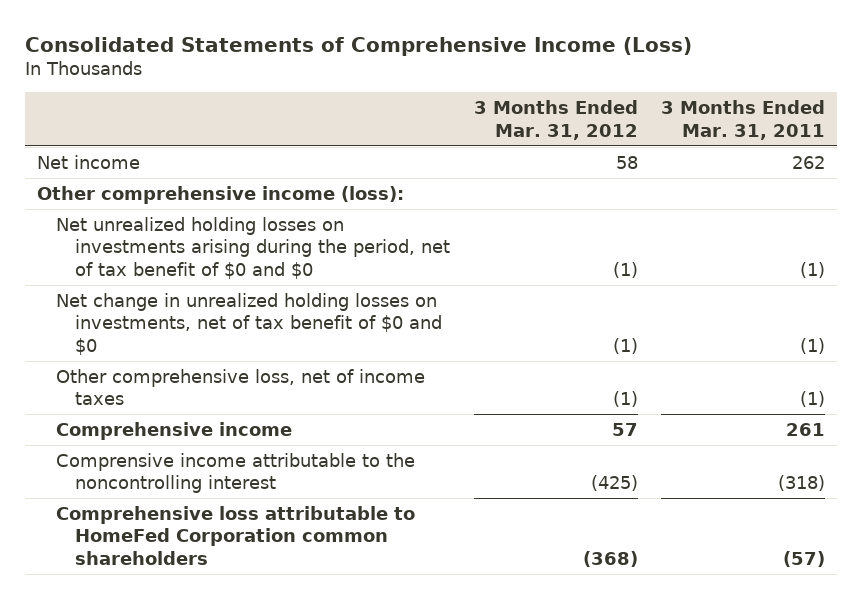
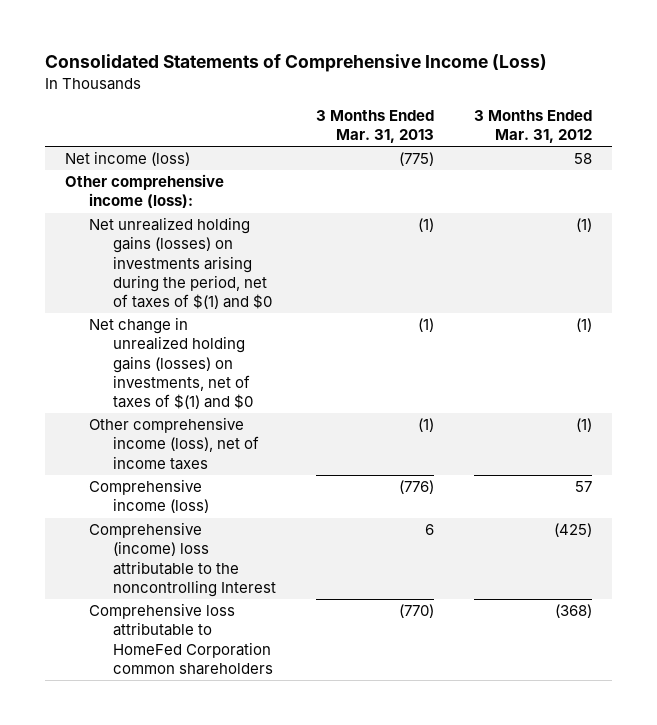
- | 3 Months Ended Mar. 31, 2012 | 3 Months Ended Mar. 31, 2011
+ | 3 Months Ended Mar. 31, 2013 | 3 Months Ended Mar. 31, 2012
- Net income | 58 | 262
+ Net income (loss) | (775) | 58
- Net unrealized holding losses on investments arising during the period, net of tax benefit of $0 and $0 | (1) | (1)
- Net change in unrealized holding losses on investments, net of tax benefit of $0 and $0 | (1) | (1)
- Other comprehensive loss, net of income taxes | (1) | (1)
- Comprehensive income | 57 | 261
- Comprensive income attributable to the noncontrolling interest | (425) | (318)
+ Net unrealized holding gains (losses) on investments arising during the period, net of taxes of $(1) and $0 | (1) | (1)
+ Net change in unrealized holding gains (losses) on investments, net of taxes of $(1) and $0 | (1) | (1)
+ Other comprehensive income (loss), net of income taxes | (1) | (1)
+ Comprehensive income (loss) | (776) | 57
+ Comprehensive (income) loss attributable to the noncontrolling Interest | 6 | (425)

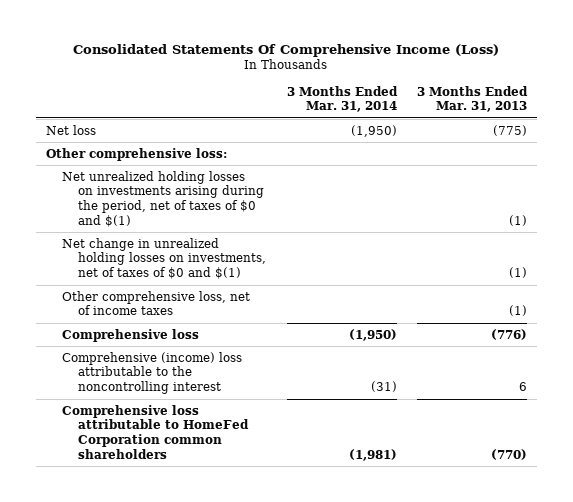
- Consolidated Statements of Comprehensive Income (Loss)
+ Consolidated Statements Of Comprehensive Income (Loss)
- | 3 Months Ended Mar. 31, 2013 | 3 Months Ended Mar. 31, 2012
+ | 3 Months Ended Mar. 31, 2014 | 3 Months Ended Mar. 31, 2013
- Net income (loss) | (775) | 58
- Other comprehensive income (loss):
- Net unrealized holding gains (losses) on investments arising during the period, net of taxes of $(1) and $0 | (1) | (1)
- Net change in unrealized holding gains (losses) on investments, net of taxes of $(1) and $0 | (1) | (1)
- Other comprehensive income (loss), net of income taxes | (1) | (1)
- Comprehensive income (loss) | (776) | 57
- Comprehensive (income) loss attributable to the noncontrolling Interest | 6 | (425)
+ Net loss | (1,950) | (775)
+ Other comprehensive loss:
+ Net unrealized holding losses on investments arising during the period, net of taxes of $0 and $(1) | | (1)
+ Net change in unrealized holding losses on investments, net of taxes of $0 and $(1) | | (1)
+ Other comprehensive loss, net of income taxes | | (1)
+ Comprehensive loss | (1,950) | (776)
+ Comprehensive (income) loss attributable to the noncontrolling interest | (31) | 6

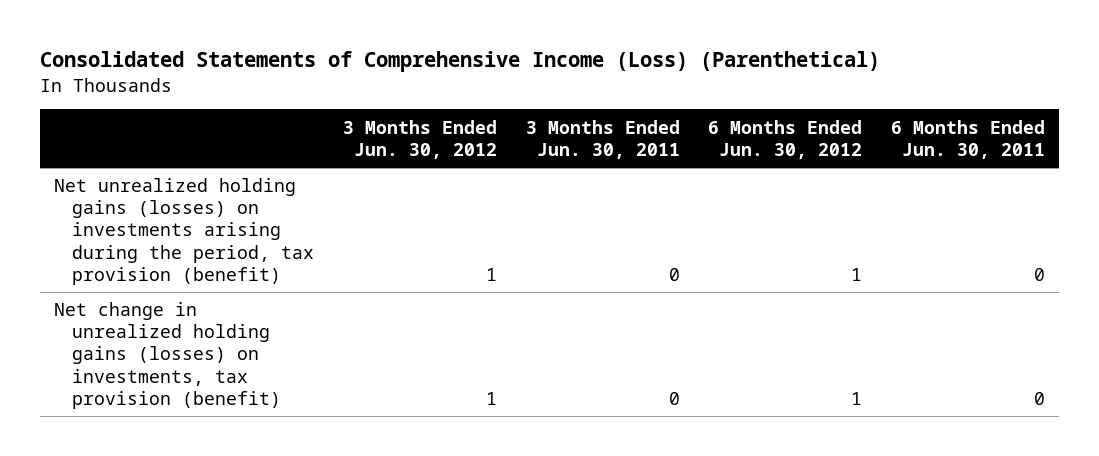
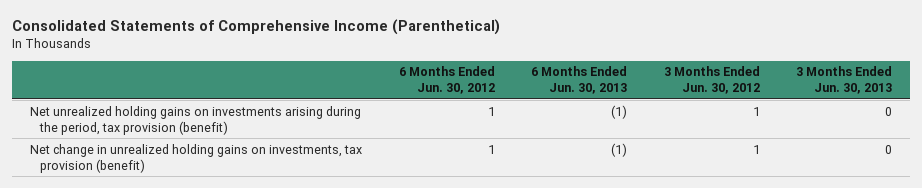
- Consolidated Statements of Comprehensive Income (Loss) (Parenthetical)
+ Consolidated Statements of Comprehensive Income (Parenthetical)
- | 3 Months Ended Jun. 30, 2012 | 3 Months Ended Jun. 30, 2011 | 6 Months Ended Jun. 30, 2012 | 6 Months Ended Jun. 30, 2011
+ | 6 Months Ended Jun. 30, 2012 | 6 Months Ended Jun. 30, 2013 | 3 Months Ended Jun. 30, 2012 | 3 Months Ended Jun. 30, 2013
- Net unrealized holding gains (losses) on investments arising during the period, tax provision (benefit) | 1 | 0 | 1 | 0
- Net change in unrealized holding gains (losses) on investments, tax provision (benefit) | 1 | 0 | 1 | 0
+ Net unrealized holding gains on investments arising during the period, tax provision (benefit) | 1 | (1) | 1 | 0
+ Net change in unrealized holding gains on investments, tax provision (benefit) | 1 | (1) | 1 | 0

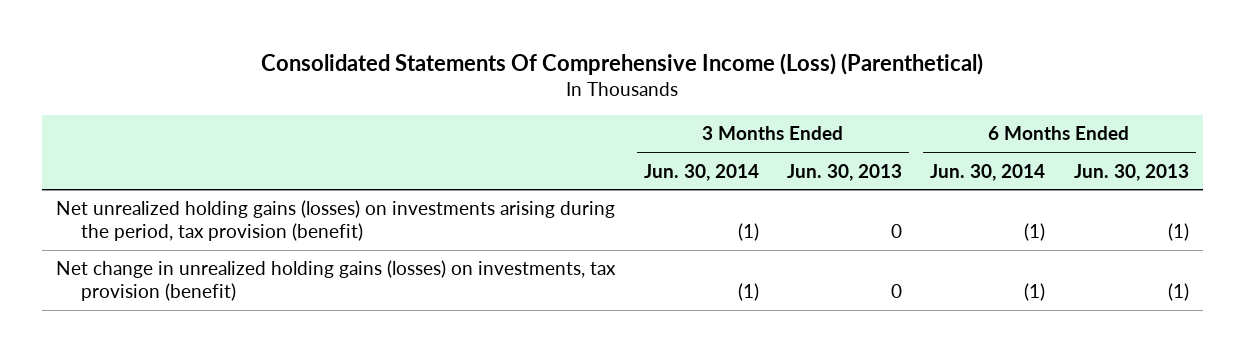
- Consolidated Statements of Comprehensive Income (Parenthetical)
+ Consolidated Statements Of Comprehensive Income (Loss) (Parenthetical)
- | 6 Months Ended Jun. 30, 2012 | 6 Months Ended Jun. 30, 2013 | 3 Months Ended Jun. 30, 2012 | 3 Months Ended Jun. 30, 2013
+ | 3 Months Ended Jun. 30, 2014 | 3 Months Ended Jun. 30, 2013 | 6 Months Ended Jun. 30, 2014 | 6 Months Ended Jun. 30, 2013
- Net unrealized holding gains on investments arising during the period, tax provision (benefit) | 1 | (1) | 1 | 0
- Net change in unrealized holding gains on investments, tax provision (benefit) | 1 | (1) | 1 | 0
+ Net unrealized holding gains (losses) on investments arising during the period, tax provision (benefit) | (1) | 0 | (1) | (1)
+ Net change in unrealized holding gains (losses) on investments, tax provision (benefit) | (1) | 0 | (1) | (1)

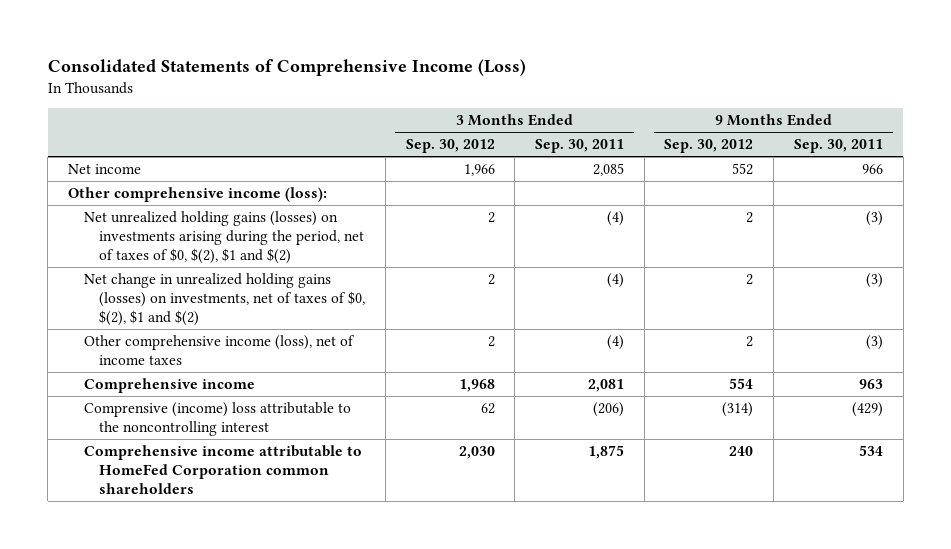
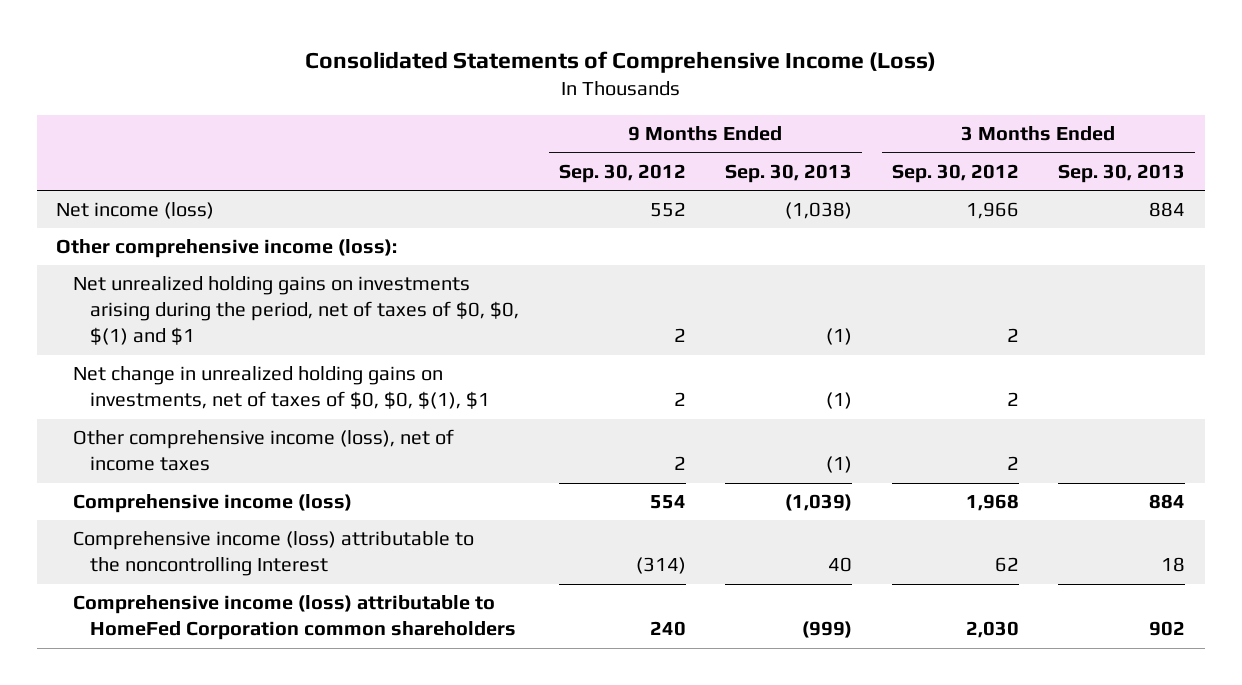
- | 3 Months Ended Sep. 30, 2012 | 3 Months Ended Sep. 30, 2011 | 9 Months Ended Sep. 30, 2012 | 9 Months Ended Sep. 30, 2011
+ | 9 Months Ended Sep. 30, 2012 | 9 Months Ended Sep. 30, 2013 | 3 Months Ended Sep. 30, 2012 | 3 Months Ended Sep. 30, 2013
- Net income | 1,966 | 2,085 | 552 | 966
+ Net income (loss) | 552 | (1,038) | 1,966 | 884
- Net unrealized holding gains (losses) on investments arising during the period, net of taxes of $0, $(2), $1 and $(2) | 2 | (4) | 2 | (3)
- Net change in unrealized holding gains (losses) on investments, net of taxes of $0, $(2), $1 and $(2) | 2 | (4) | 2 | (3)
+ Net unrealized holding gains on investments arising during the period, net of taxes of $0, $0, $(1) and $1 | 2 | (1) | 2 |
+ Net change in unrealized holding gains on investments, net of taxes of $0, $0, $(1), $1 | 2 | (1) | 2 |
- Comprehensive income | 1,968 | 2,081 | 554 | 963
- Comprensive (income) loss attributable to the noncontrolling interest | 62 | (206) | (314) | (429)
- Comprehensive income attributable to HomeFed Corporation common shareholders | 2,030 | 1,875 | 240 | 534
+ Comprehensive income (loss) | 554 | (1,039) | 1,968 | 884
+ Comprehensive income (loss) attributable to the noncontrolling Interest | (314) | 40 | 62 | 18
+ Comprehensive income (loss) attributable to HomeFed Corporation common shareholders | 240 | (999) | 2,030 | 902

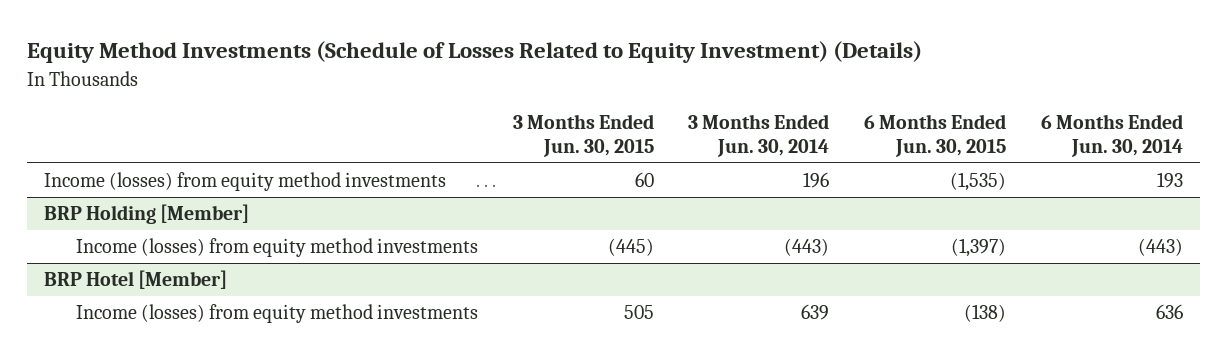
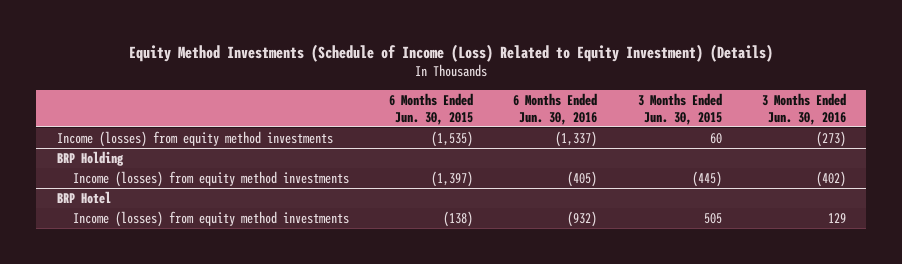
- Equity Method Investments (Schedule of Losses Related to Equity Investment) (Details)
+ Equity Method Investments (Schedule of Income (Loss) Related to Equity Investment) (Details)
- | 3 Months Ended Jun. 30, 2015 | 3 Months Ended Jun. 30, 2014 | 6 Months Ended Jun. 30, 2015 | 6 Months Ended Jun. 30, 2014
+ | 6 Months Ended Jun. 30, 2015 | 6 Months Ended Jun. 30, 2016 | 3 Months Ended Jun. 30, 2015 | 3 Months Ended Jun. 30, 2016
- BRP Holding [Member]
+ BRP Holding
- BRP Hotel [Member]
+ BRP Hotel

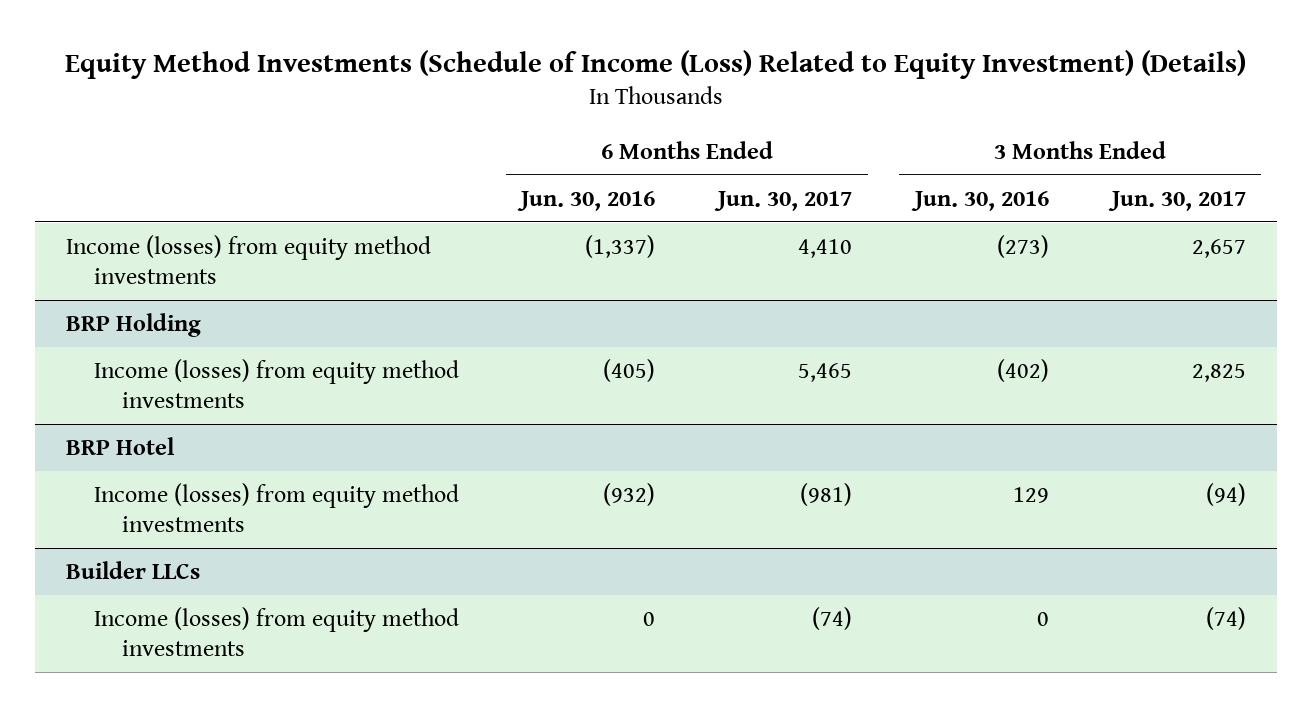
- | 6 Months Ended Jun. 30, 2015 | 6 Months Ended Jun. 30, 2016 | 3 Months Ended Jun. 30, 2015 | 3 Months Ended Jun. 30, 2016
+ | 6 Months Ended Jun. 30, 2016 | 6 Months Ended Jun. 30, 2017 | 3 Months Ended Jun. 30, 2016 | 3 Months Ended Jun. 30, 2017
+ Builder LLCs
+ Income (losses) from equity method investments | 0 | (74) | 0 | (74)

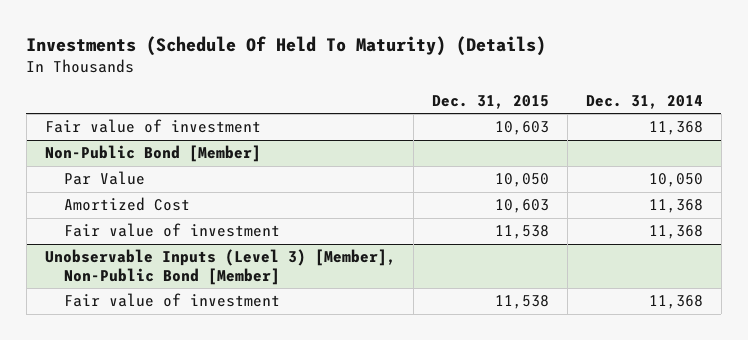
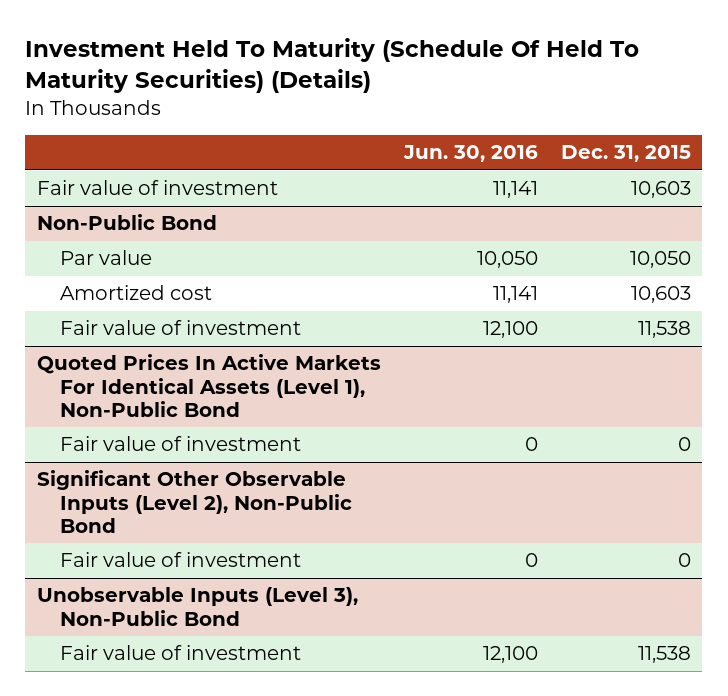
- Investments (Schedule Of Held To Maturity) (Details)
+ Investment Held To Maturity (Schedule Of Held To Maturity Securities) (Details)
- | Dec. 31, 2015 | Dec. 31, 2014
+ | Jun. 30, 2016 | Dec. 31, 2015
- Non-Public Bond [Member]
- Par Value | 10,050 | 10,050
- Amortized Cost | 10,603 | 11,368
+ Non-Public Bond
+ Par value | 10,050 | 10,050
+ Amortized cost | 11,141 | 10,603
- Unobservable Inputs (Level 3) [Member], Non-Public Bond [Member]
+ Quoted Prices In Active Markets For Identical Assets (Level 1), Non-Public Bond
+ Fair value of investment | 0 | 0
+ Significant Other Observable Inputs (Level 2), Non-Public Bond
+ Fair value of investment | 0 | 0
+ Unobservable Inputs (Level 3), Non-Public Bond

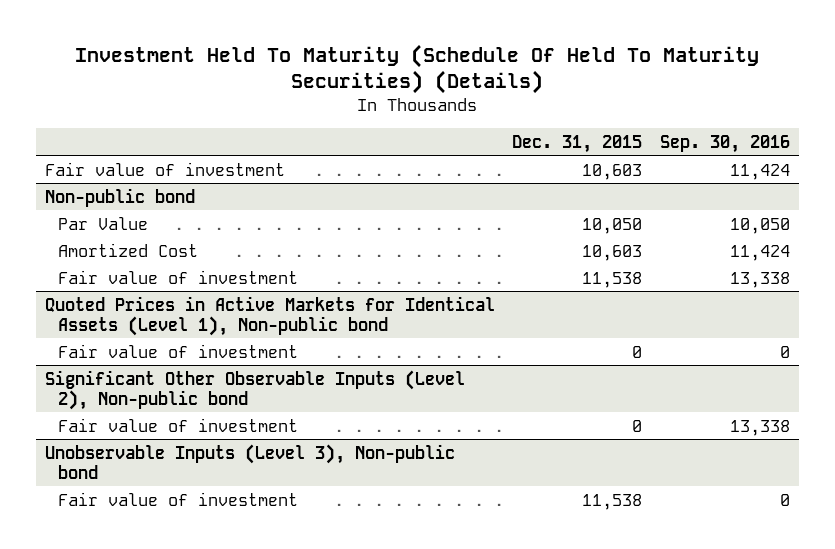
- | Jun. 30, 2016 | Dec. 31, 2015
+ | Dec. 31, 2015 | Sep. 30, 2016
- Non-Public Bond
- Par value | 10,050 | 10,050
- Amortized cost | 11,141 | 10,603
+ Non-public bond
+ Par Value | 10,050 | 10,050
+ Amortized Cost | 10,603 | 11,424
- Quoted Prices In Active Markets For Identical Assets (Level 1), Non-Public Bond
+ Quoted Prices in Active Markets for Identical Assets (Level 1), Non-public bond
- Significant Other Observable Inputs (Level 2), Non-Public Bond
+ Significant Other Observable Inputs (Level 2), Non-public bond
- Unobservable Inputs (Level 3), Non-Public Bond
+ Unobservable Inputs (Level 3), Non-public bond

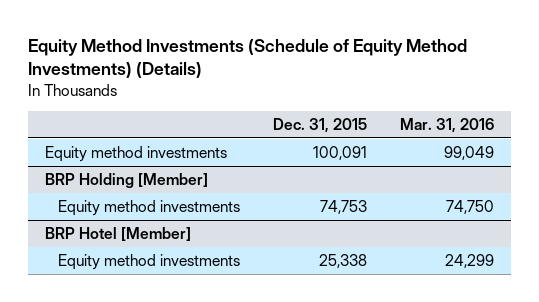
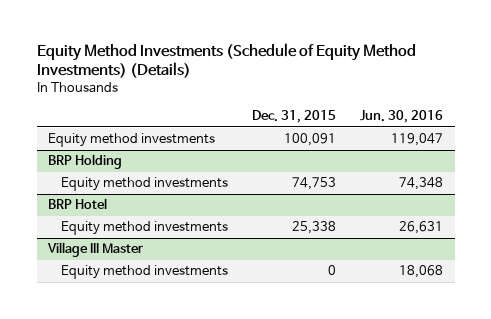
- | Dec. 31, 2015 | Mar. 31, 2016
+ | Dec. 31, 2015 | Jun. 30, 2016
- BRP Holding [Member]
+ BRP Holding
- BRP Hotel [Member]
+ BRP Hotel
+ Village III Master
+ Equity method investments | 0 | 18,068

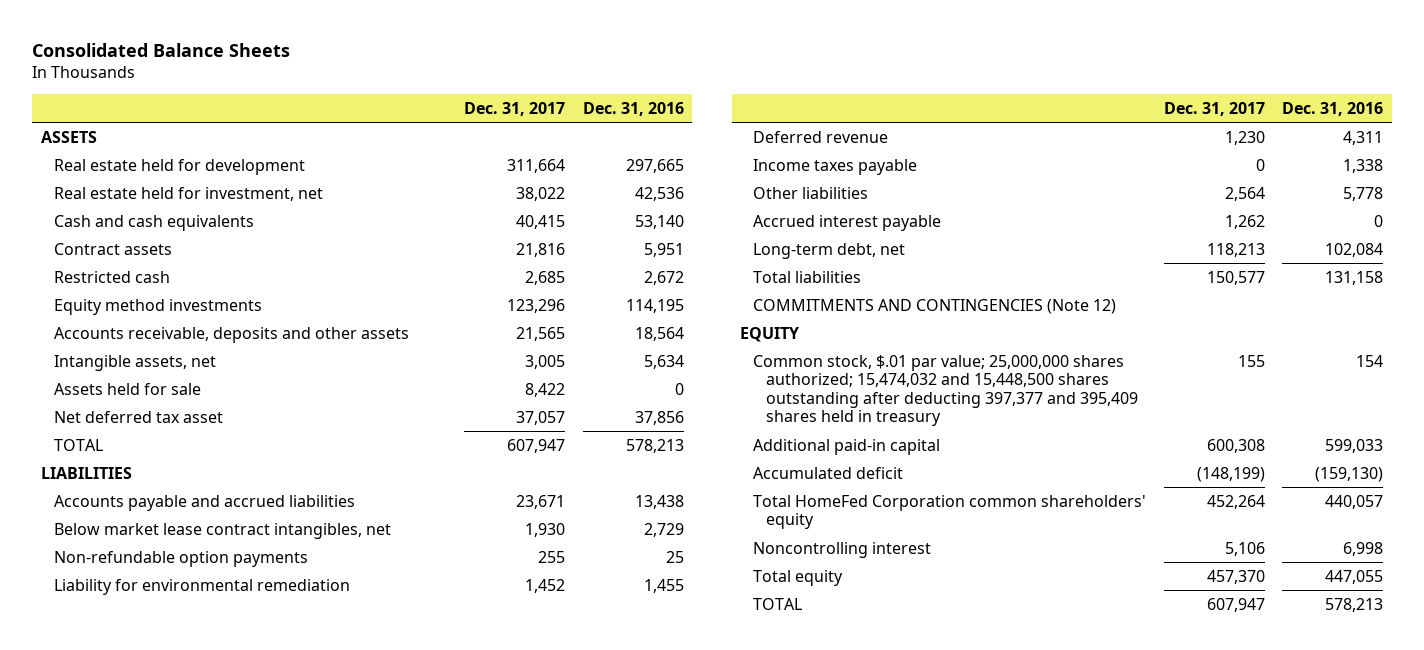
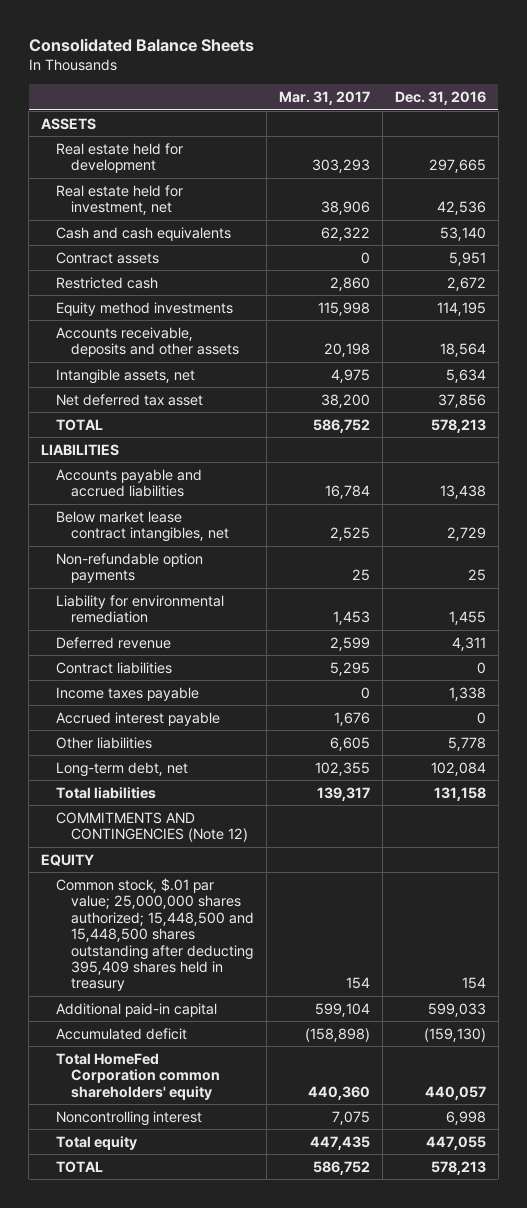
- | Dec. 31, 2017 | Dec. 31, 2016
+ | Mar. 31, 2017 | Dec. 31, 2016
- Assets held for sale | 8,422 | 0
+ Contract liabilities | 5,295 | 0
moved down: Other liabilities | 6,605 | 5,778
- Common stock, $.01 par value; 25,000,000 shares authorized; 15,474,032 and 15,448,500 shares outstanding after deducting 397,377 and 395,409 shares held in treasury | 155 | 154
+ Common stock, $.01 par value; 25,000,000 shares authorized; 15,448,500 and 15,448,500 shares outstanding after deducting 395,409 shares held in treasury | 154 | 154

